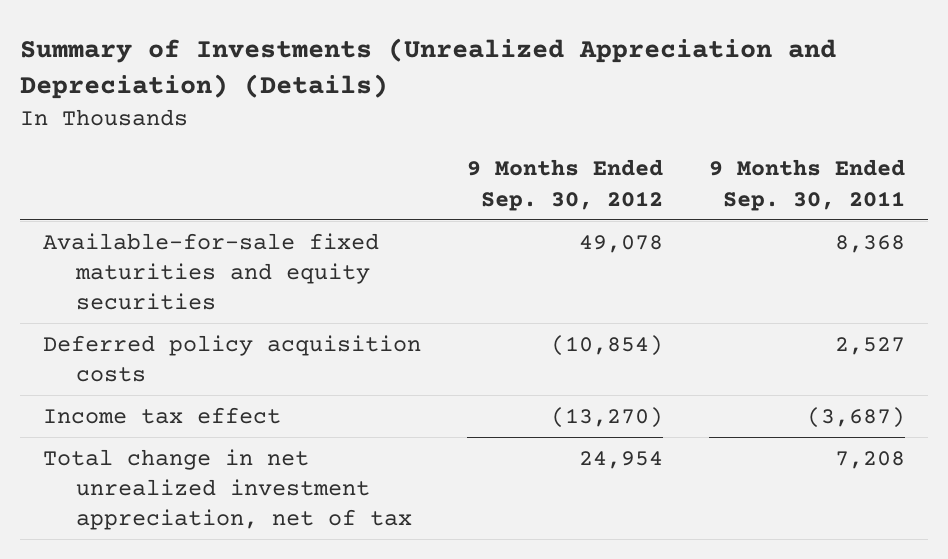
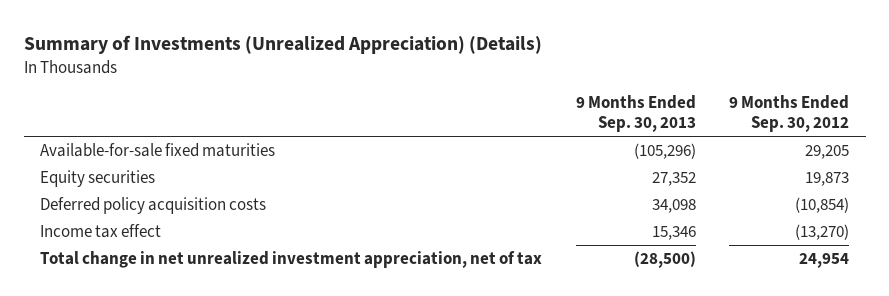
- Summary of Investments (Unrealized Appreciation and Depreciation) (Details)
+ Summary of Investments (Unrealized Appreciation) (Details)
- | 9 Months Ended Sep. 30, 2012 | 9 Months Ended Sep. 30, 2011
+ | 9 Months Ended Sep. 30, 2013 | 9 Months Ended Sep. 30, 2012
- Available-for-sale fixed maturities and equity securities | 49,078 | 8,368
+ Available-for-sale fixed maturities | (105,296) | 29,205
+ Equity securities | 27,352 | 19,873

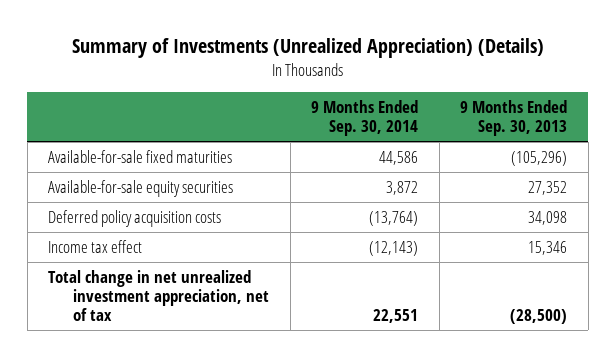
- | 9 Months Ended Sep. 30, 2013 | 9 Months Ended Sep. 30, 2012
+ | 9 Months Ended Sep. 30, 2014 | 9 Months Ended Sep. 30, 2013
- Equity securities | 27,352 | 19,873
+ Available-for-sale equity securities | 3,872 | 27,352

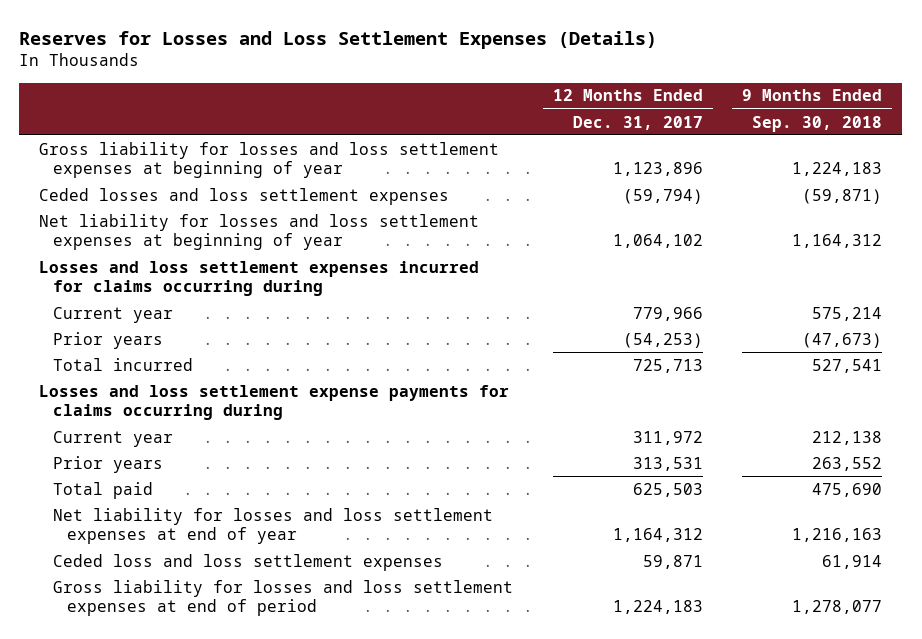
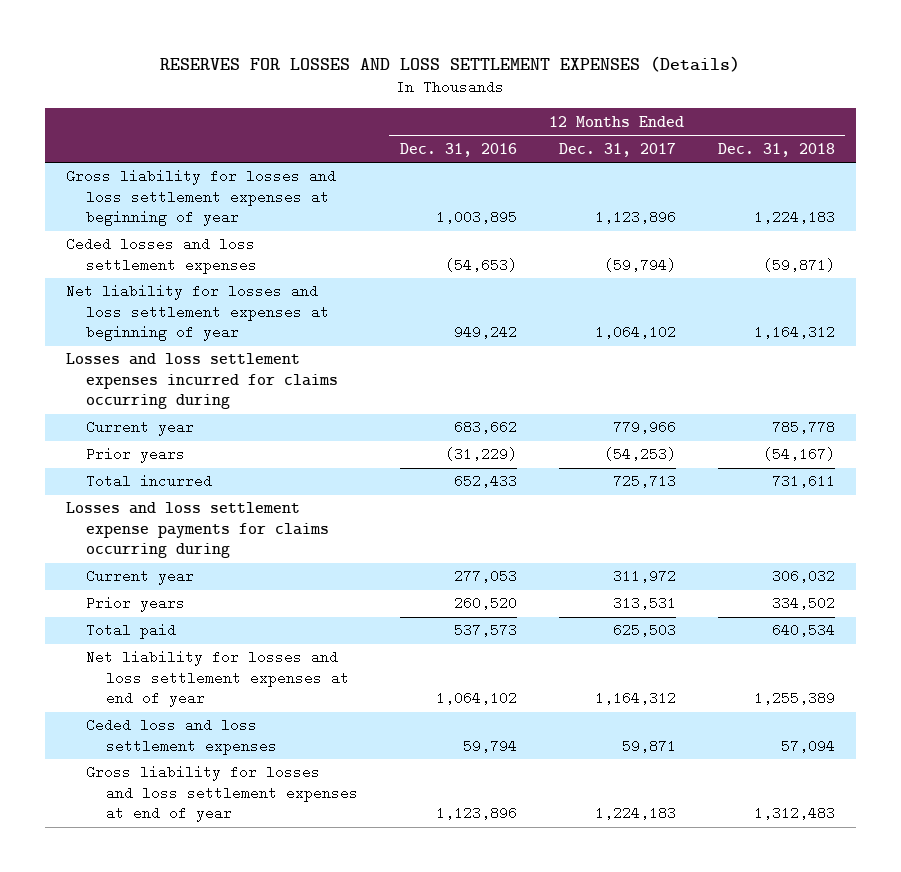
- Reserves for Losses and Loss Settlement Expenses (Details)
+ RESERVES FOR LOSSES AND LOSS SETTLEMENT EXPENSES (Details)
- | 12 Months Ended Dec. 31, 2017 | 9 Months Ended Sep. 30, 2018
+ | 12 Months Ended Dec. 31, 2016 | 12 Months Ended Dec. 31, 2017 | 12 Months Ended Dec. 31, 2018
- Gross liability for losses and loss settlement expenses at end of period | 1,224,183 | 1,278,077
+ Gross liability for losses and loss settlement expenses at end of year | 1,123,896 | 1,224,183 | 1,312,483

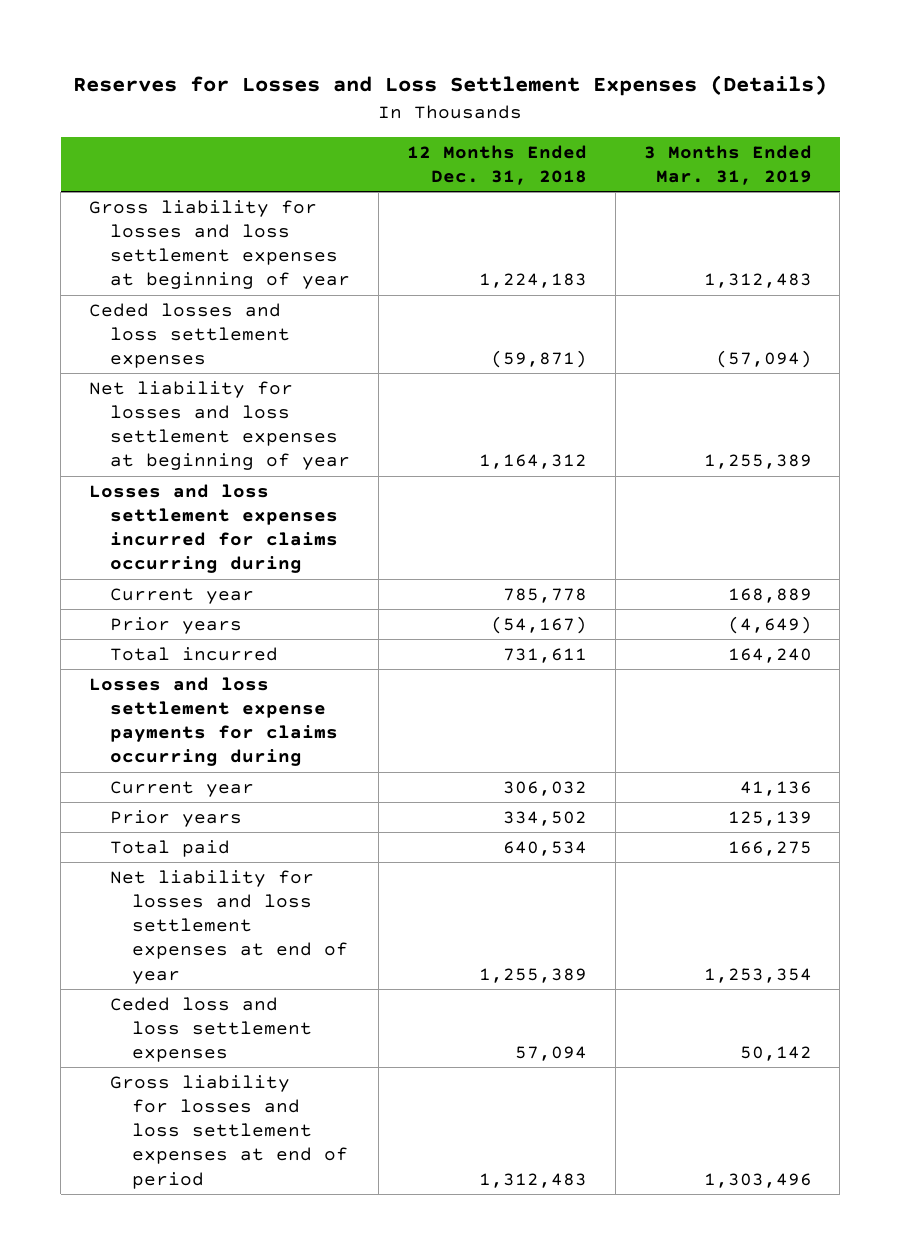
- RESERVES FOR LOSSES AND LOSS SETTLEMENT EXPENSES (Details)
+ Reserves for Losses and Loss Settlement Expenses (Details)
- | 12 Months Ended Dec. 31, 2016 | 12 Months Ended Dec. 31, 2017 | 12 Months Ended Dec. 31, 2018
+ | 12 Months Ended Dec. 31, 2018 | 3 Months Ended Mar. 31, 2019
- Gross liability for losses and loss settlement expenses at end of year | 1,123,896 | 1,224,183 | 1,312,483
+ Gross liability for losses and loss settlement expenses at end of period | 1,312,483 | 1,303,496

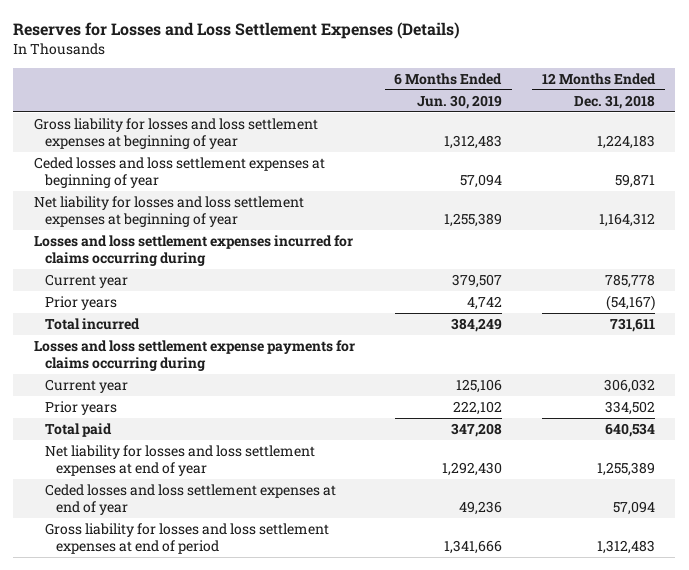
- | 12 Months Ended Dec. 31, 2018 | 3 Months Ended Mar. 31, 2019
+ | 6 Months Ended Jun. 30, 2019 | 12 Months Ended Dec. 31, 2018
- Ceded losses and loss settlement expenses | (59,871) | (57,094)
+ Ceded losses and loss settlement expenses at beginning of year | 57,094 | 59,871
- Ceded loss and loss settlement expenses | 57,094 | 50,142
+ Ceded losses and loss settlement expenses at end of year | 49,236 | 57,094

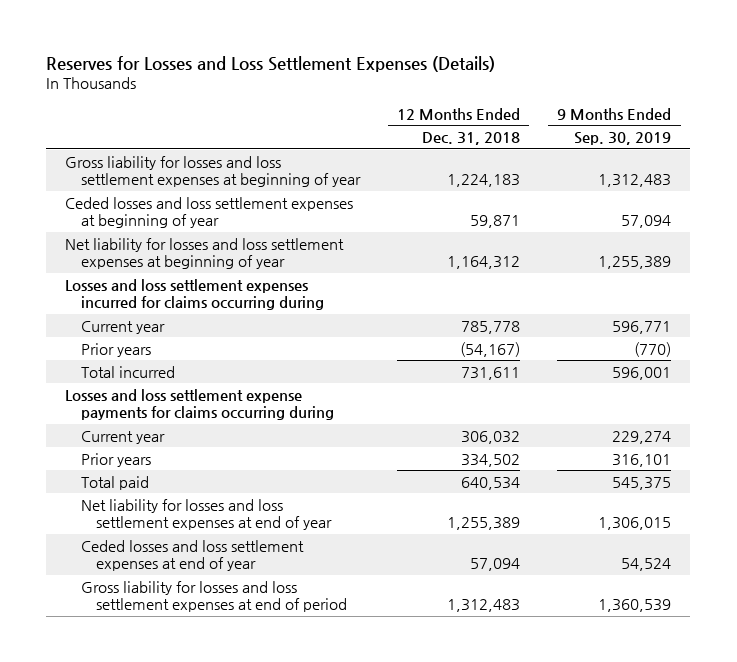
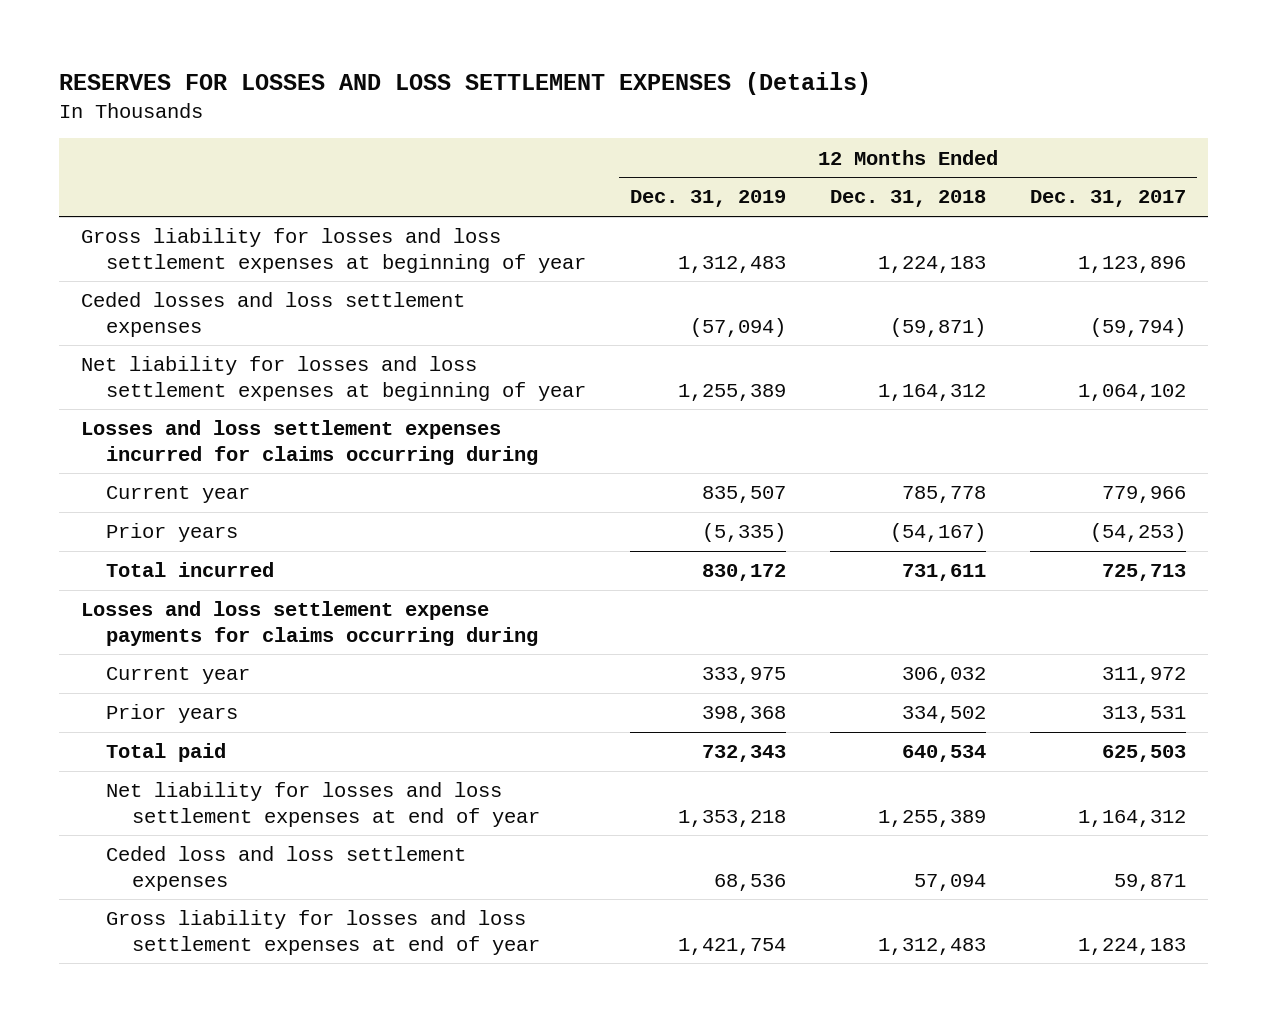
- Reserves for Losses and Loss Settlement Expenses (Details)
+ RESERVES FOR LOSSES AND LOSS SETTLEMENT EXPENSES (Details)
- | 12 Months Ended Dec. 31, 2018 | 9 Months Ended Sep. 30, 2019
+ | 12 Months Ended Dec. 31, 2019 | 12 Months Ended Dec. 31, 2018 | 12 Months Ended Dec. 31, 2017
- Ceded losses and loss settlement expenses at beginning of year | 59,871 | 57,094
+ Ceded losses and loss settlement expenses | (57,094) | (59,871) | (59,794)
- Ceded losses and loss settlement expenses at end of year | 57,094 | 54,524
- Gross liability for losses and loss settlement expenses at end of period | 1,312,483 | 1,360,539
+ Ceded loss and loss settlement expenses | 68,536 | 57,094 | 59,871
+ Gross liability for losses and loss settlement expenses at end of year | 1,421,754 | 1,312,483 | 1,224,183

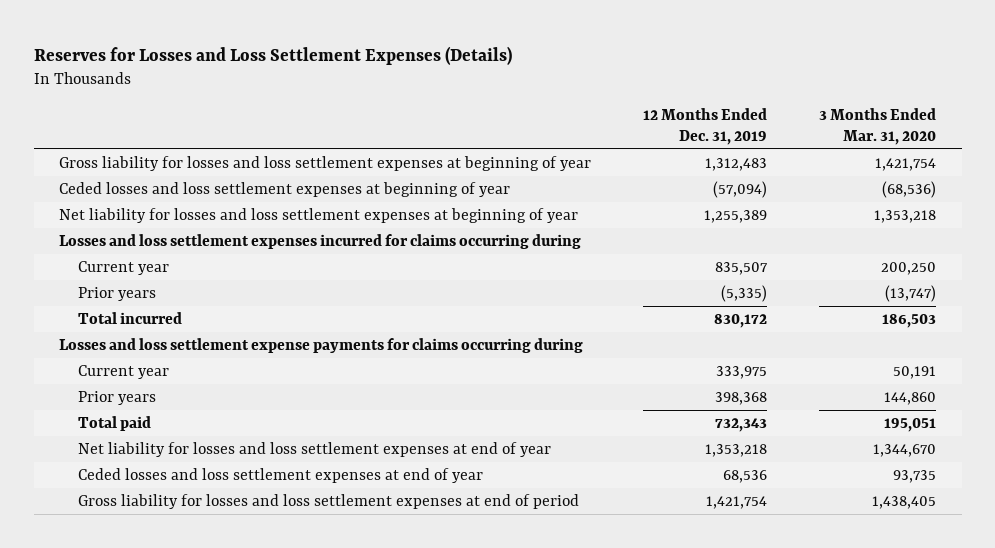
- RESERVES FOR LOSSES AND LOSS SETTLEMENT EXPENSES (Details)
+ Reserves for Losses and Loss Settlement Expenses (Details)
- | 12 Months Ended Dec. 31, 2019 | 12 Months Ended Dec. 31, 2018 | 12 Months Ended Dec. 31, 2017
+ | 12 Months Ended Dec. 31, 2019 | 3 Months Ended Mar. 31, 2020
- Ceded losses and loss settlement expenses | (57,094) | (59,871) | (59,794)
+ Ceded losses and loss settlement expenses at beginning of year | (57,094) | (68,536)
- Ceded loss and loss settlement expenses | 68,536 | 57,094 | 59,871
- Gross liability for losses and loss settlement expenses at end of year | 1,421,754 | 1,312,483 | 1,224,183
+ Ceded losses and loss settlement expenses at end of year | 68,536 | 93,735
+ Gross liability for losses and loss settlement expenses at end of period | 1,421,754 | 1,438,405

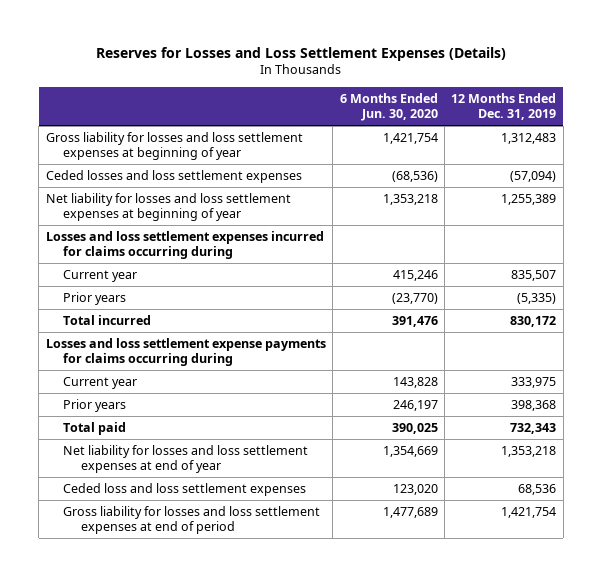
- | 12 Months Ended Dec. 31, 2019 | 3 Months Ended Mar. 31, 2020
+ | 6 Months Ended Jun. 30, 2020 | 12 Months Ended Dec. 31, 2019
- Ceded losses and loss settlement expenses at beginning of year | (57,094) | (68,536)
+ Ceded losses and loss settlement expenses | (68,536) | (57,094)
- Ceded losses and loss settlement expenses at end of year | 68,536 | 93,735
+ Ceded loss and loss settlement expenses | 123,020 | 68,536

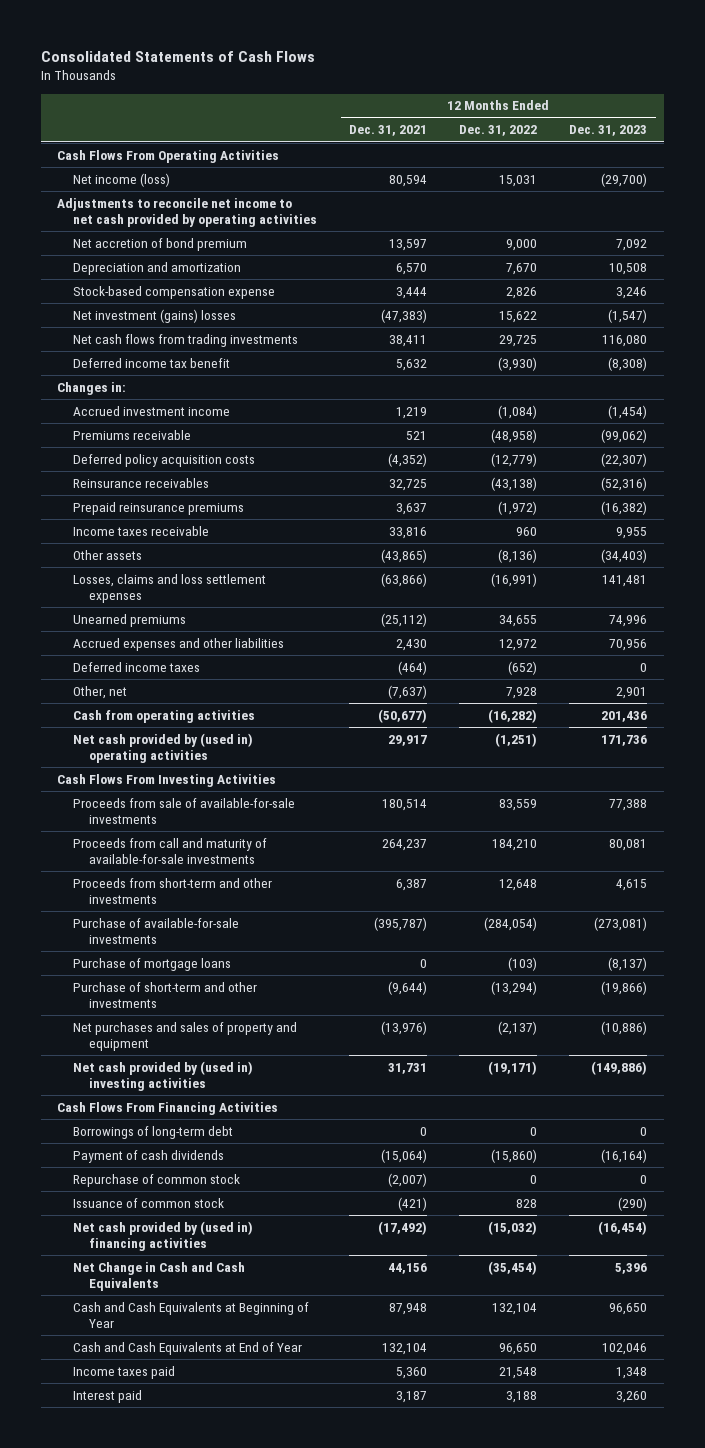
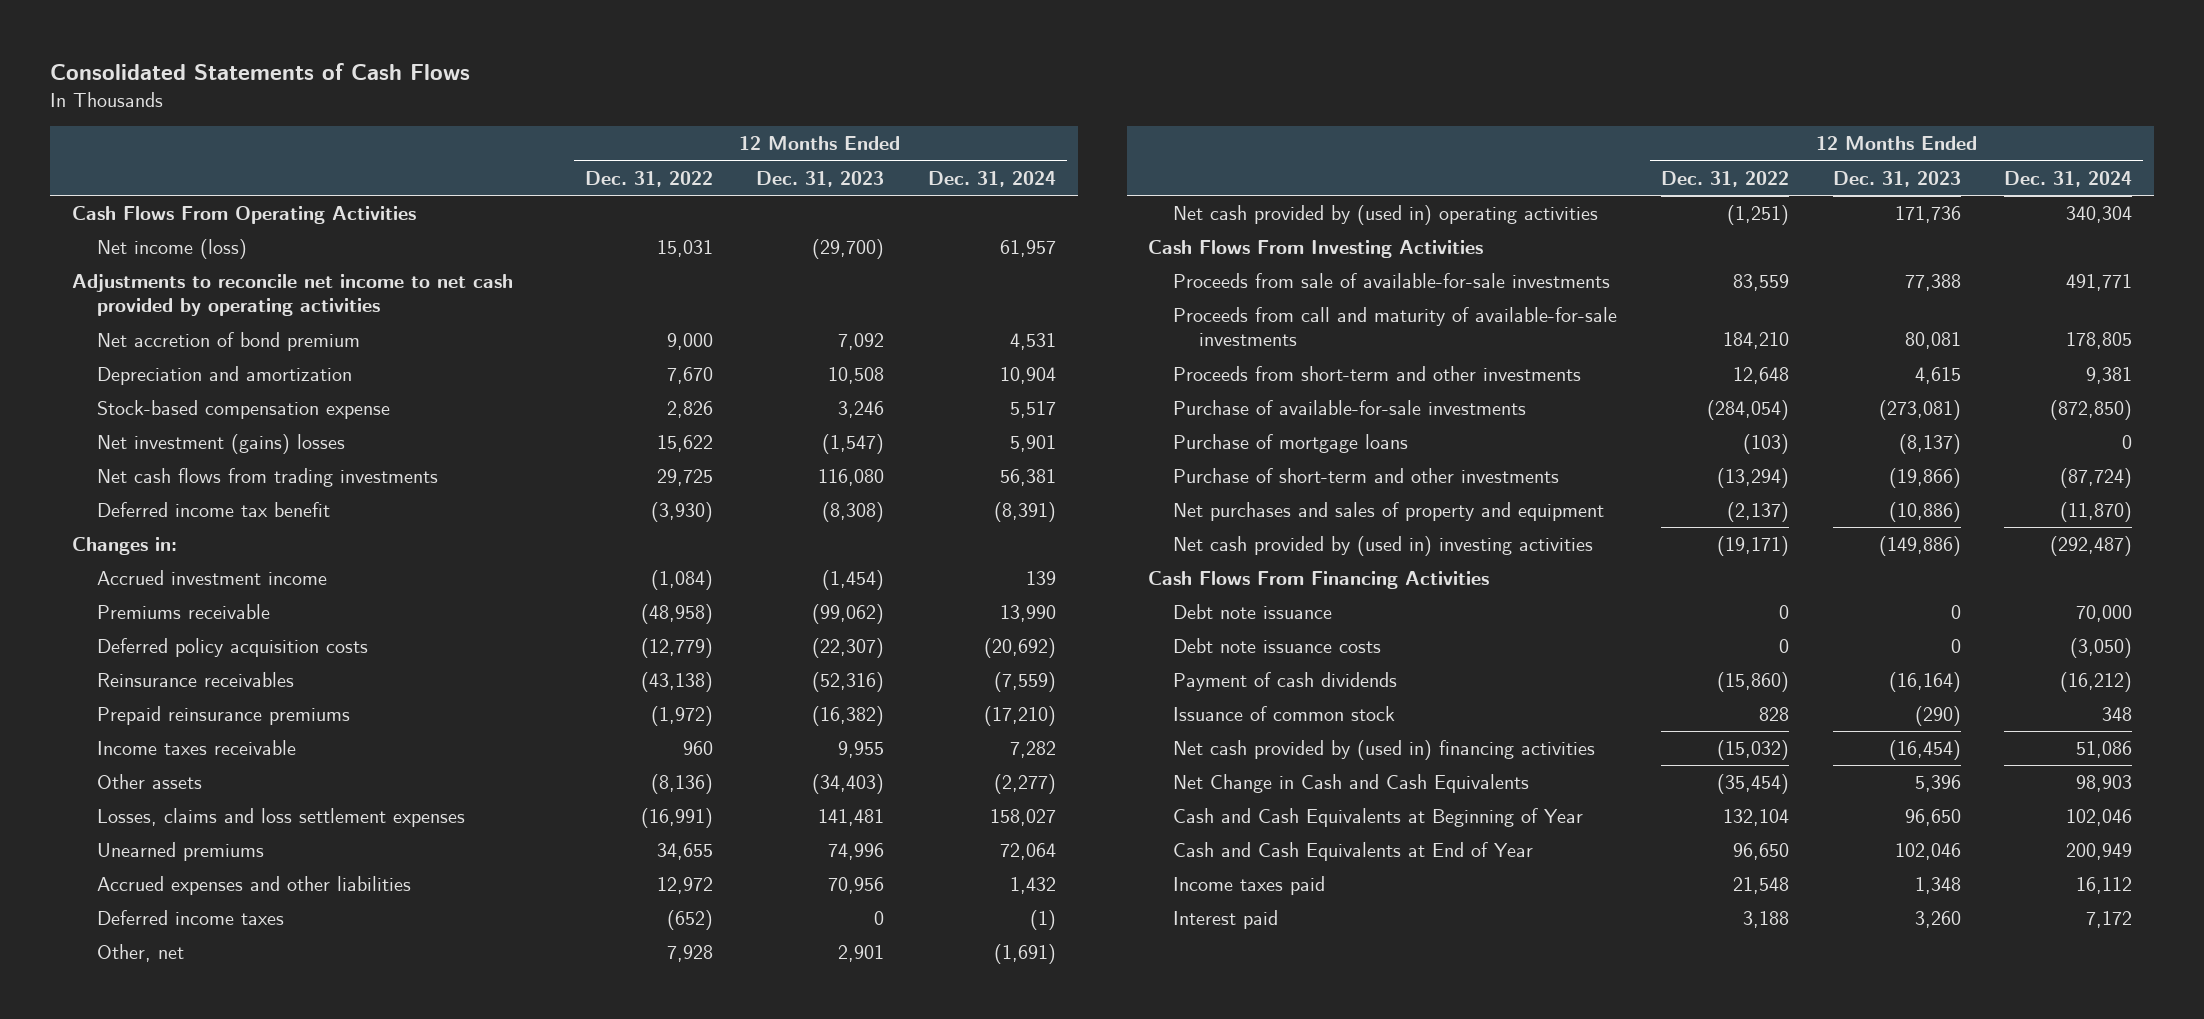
- | 12 Months Ended Dec. 31, 2021 | 12 Months Ended Dec. 31, 2022 | 12 Months Ended Dec. 31, 2023
+ | 12 Months Ended Dec. 31, 2022 | 12 Months Ended Dec. 31, 2023 | 12 Months Ended Dec. 31, 2024
- Cash from operating activities | (50,677) | (16,282) | 201,436
- Borrowings of long-term debt | 0 | 0 | 0
+ Debt note issuance | 0 | 0 | 70,000
+ Debt note issuance costs | 0 | 0 | (3,050)
- Repurchase of common stock | (2,007) | 0 | 0

